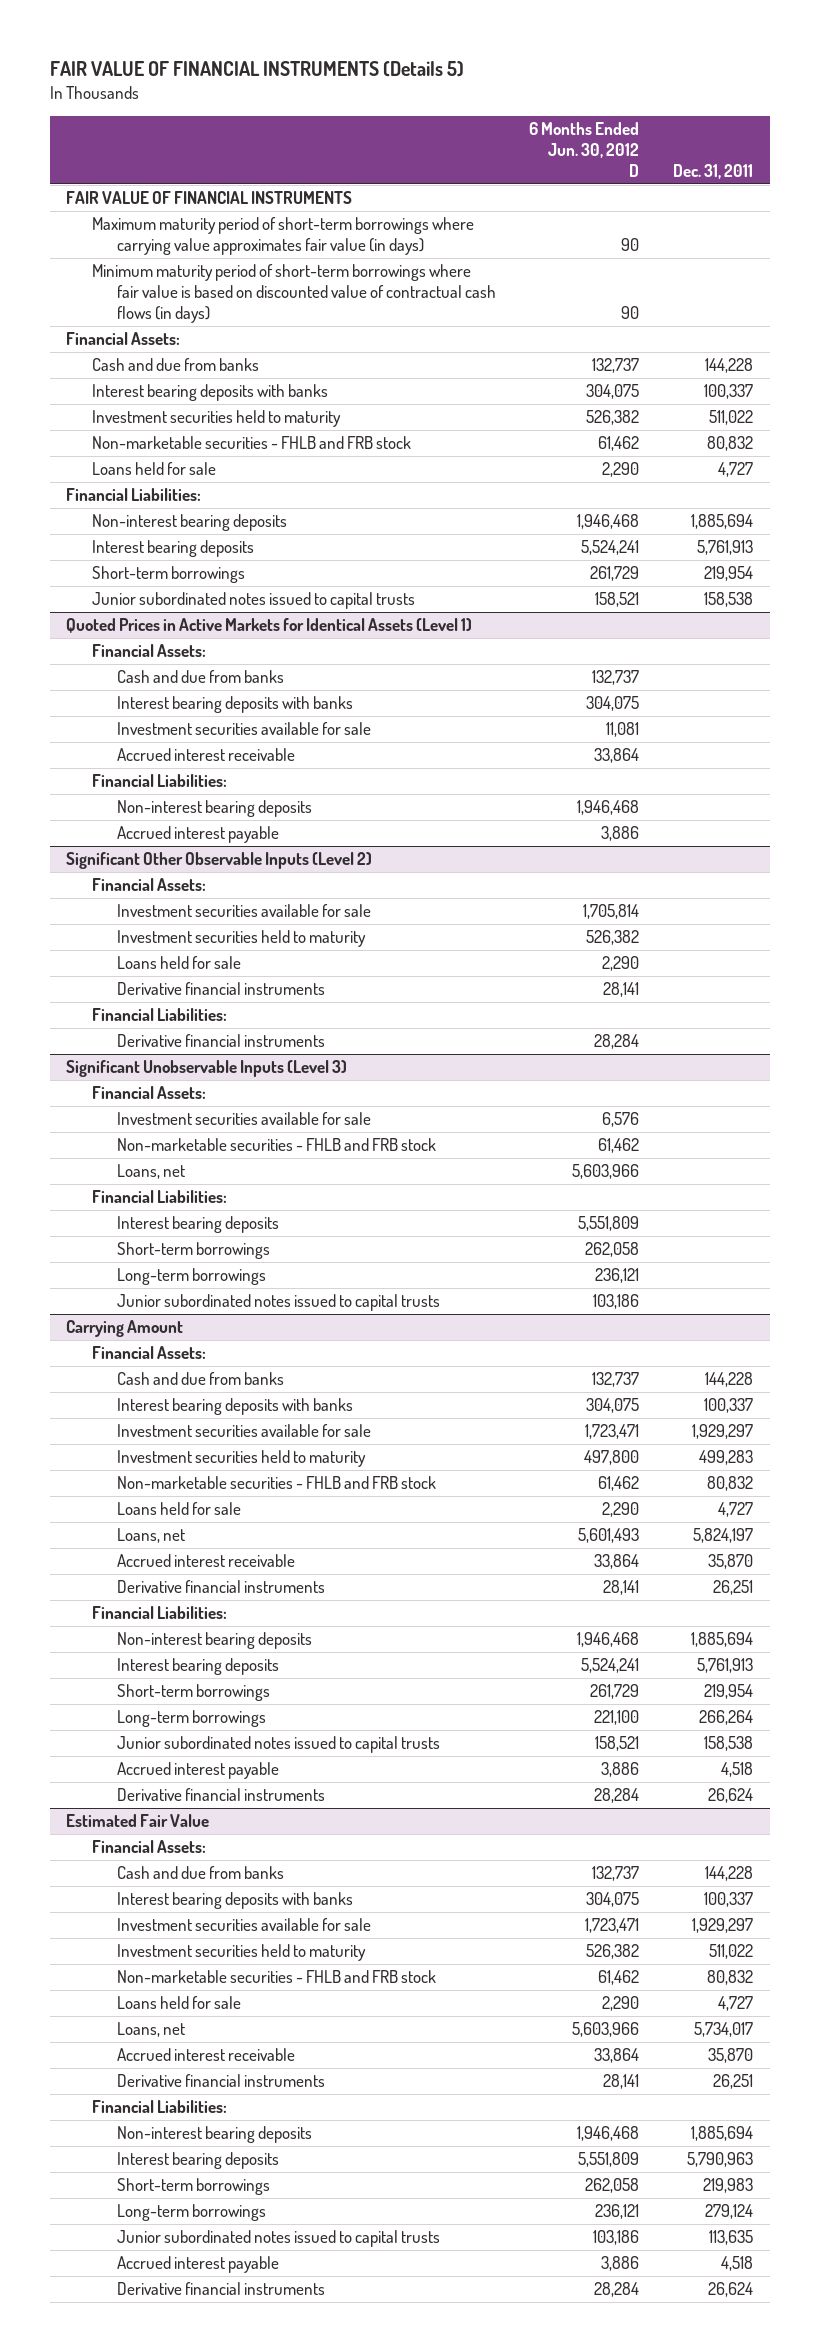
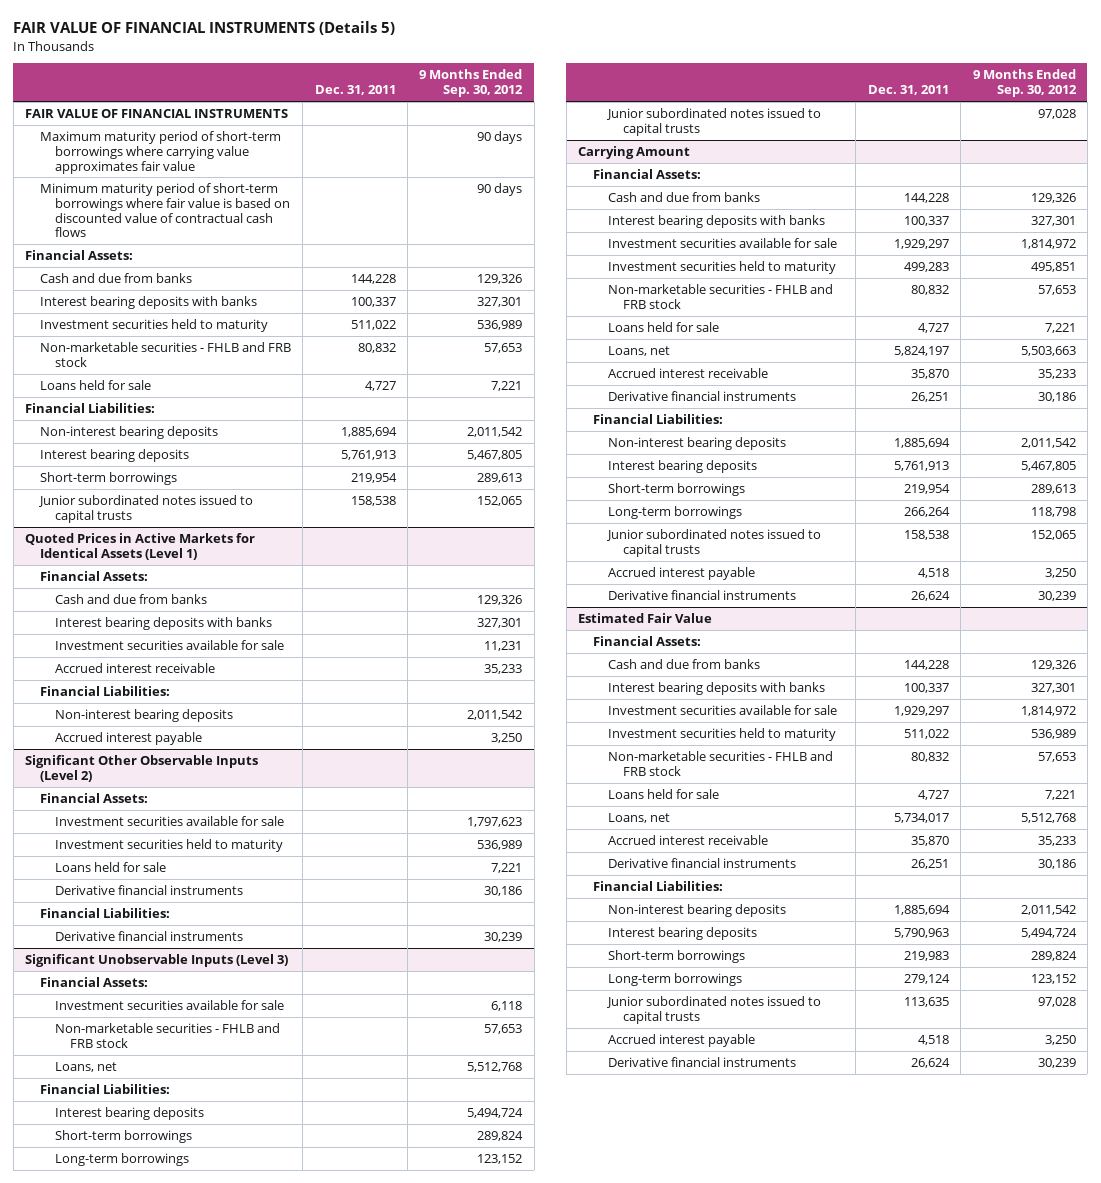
- | 6 Months Ended Jun. 30, 2012 D | Dec. 31, 2011
+ | Dec. 31, 2011 | 9 Months Ended Sep. 30, 2012
- Maximum maturity period of short-term borrowings where carrying value approximates fair value (in days) | 90 |
- Minimum maturity period of short-term borrowings where fair value is based on discounted value of contractual cash flows (in days) | 90 |
+ Maximum maturity period of short-term borrowings where carrying value approximates fair value | | 90 days
+ Minimum maturity period of short-term borrowings where fair value is based on discounted value of contractual cash flows | | 90 days

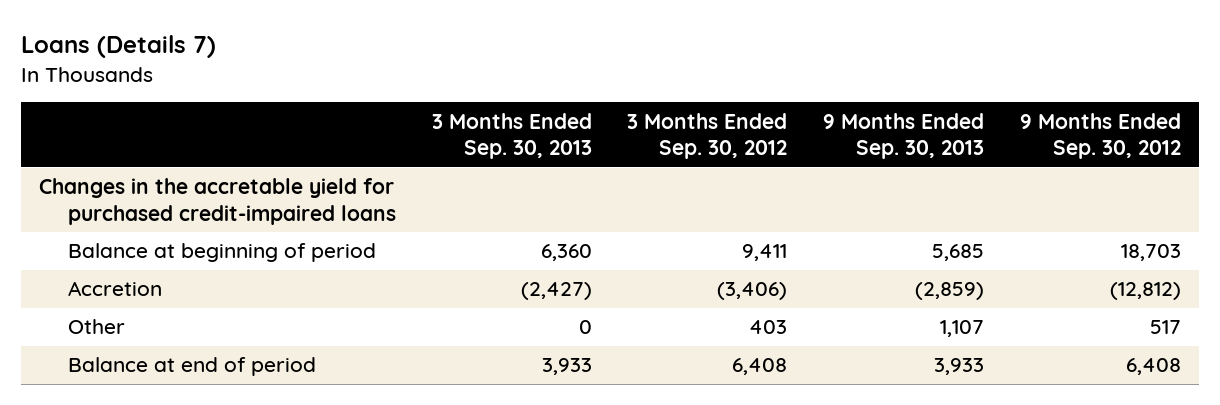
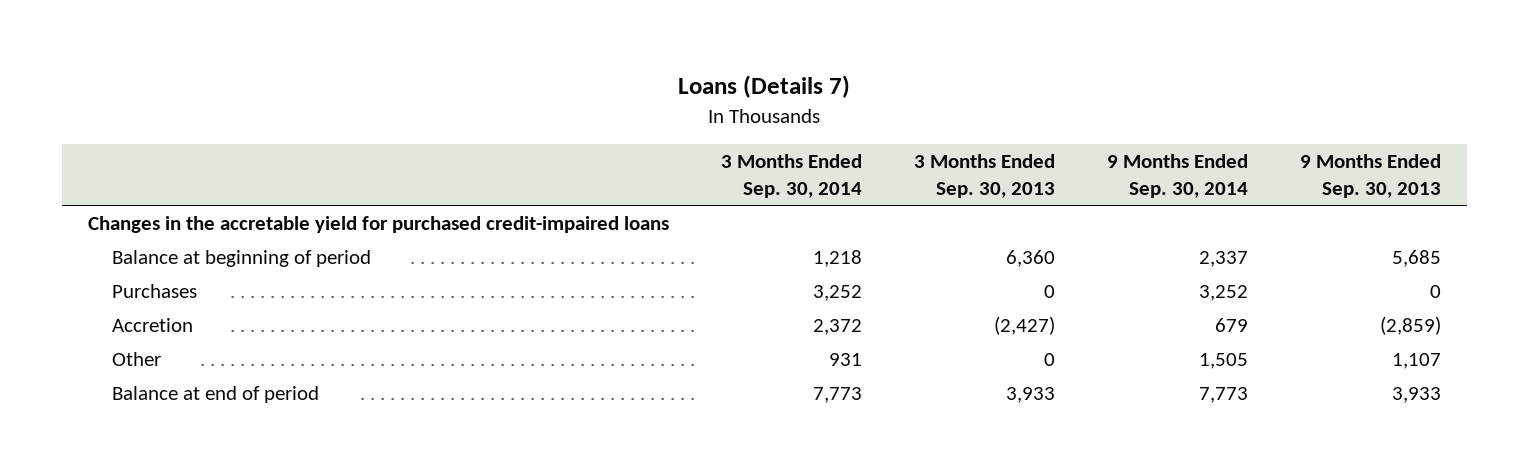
- | 3 Months Ended Sep. 30, 2013 | 3 Months Ended Sep. 30, 2012 | 9 Months Ended Sep. 30, 2013 | 9 Months Ended Sep. 30, 2012
+ | 3 Months Ended Sep. 30, 2014 | 3 Months Ended Sep. 30, 2013 | 9 Months Ended Sep. 30, 2014 | 9 Months Ended Sep. 30, 2013
+ Purchases | 3,252 | 0 | 3,252 | 0

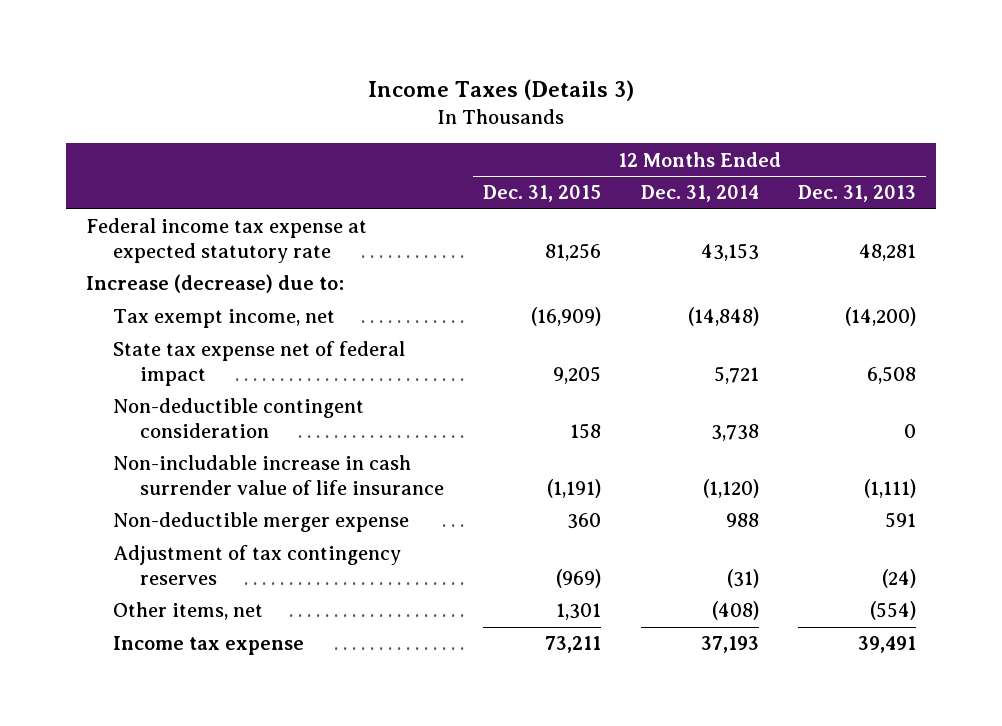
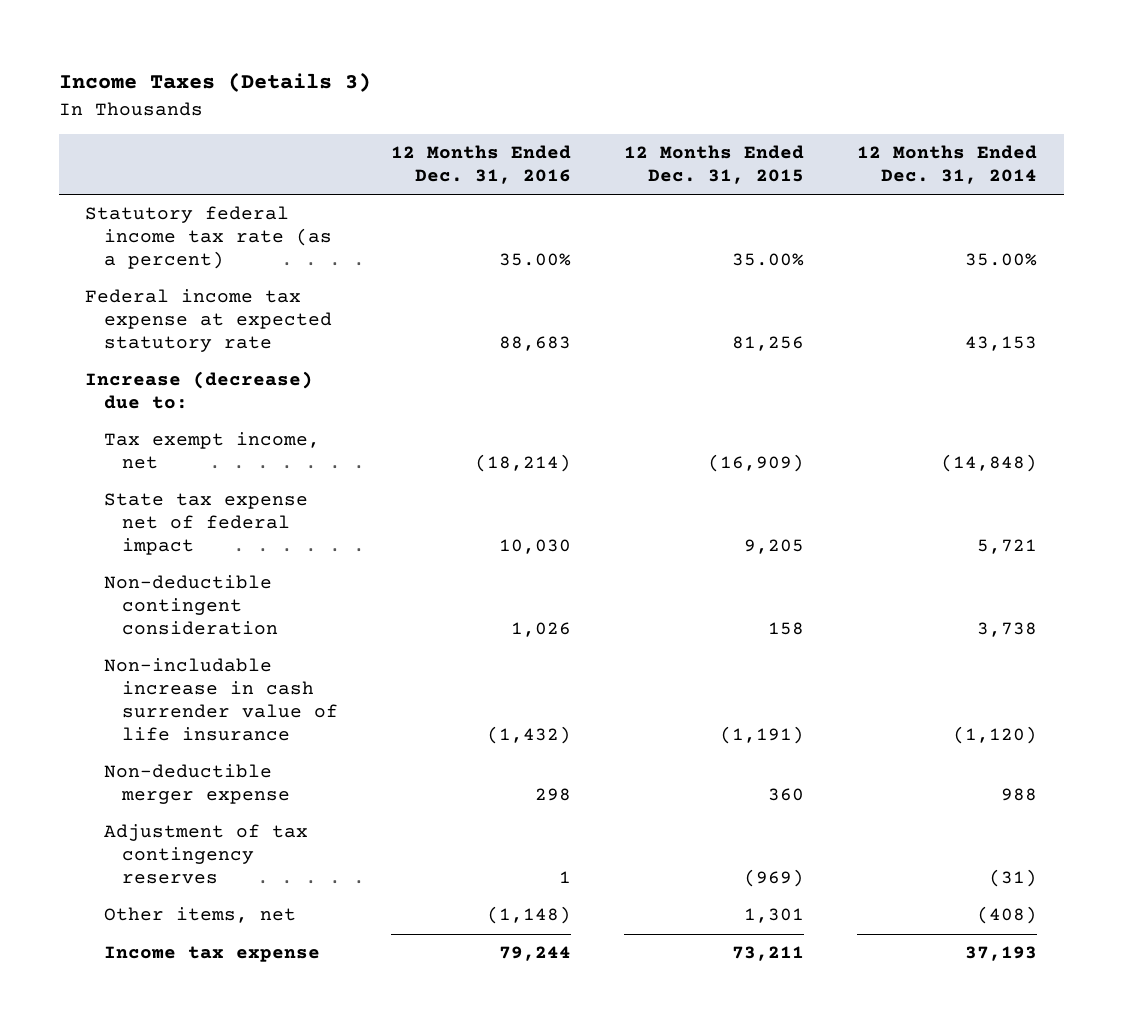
- | 12 Months Ended Dec. 31, 2015 | 12 Months Ended Dec. 31, 2014 | 12 Months Ended Dec. 31, 2013
+ | 12 Months Ended Dec. 31, 2016 | 12 Months Ended Dec. 31, 2015 | 12 Months Ended Dec. 31, 2014
+ Statutory federal income tax rate (as a percent) | 35.00% | 35.00% | 35.00%

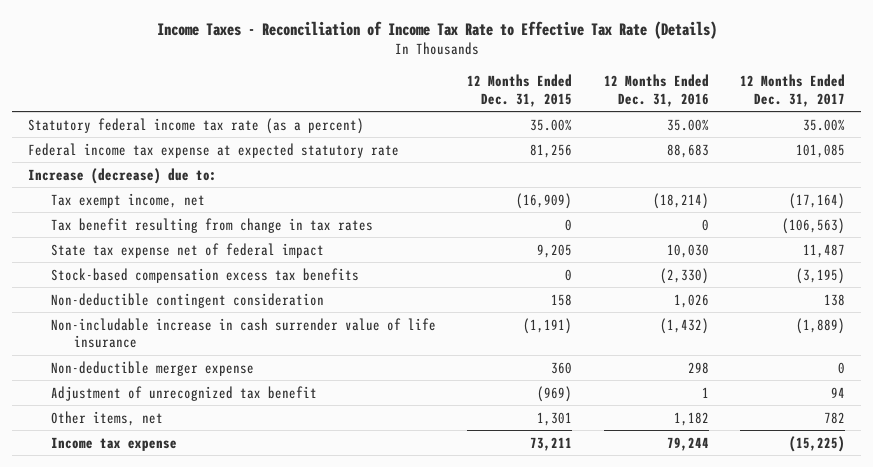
- Income Taxes (Details 3)
+ Income Taxes - Reconciliation of Income Tax Rate to Effective Tax Rate (Details)
- | 12 Months Ended Dec. 31, 2016 | 12 Months Ended Dec. 31, 2015 | 12 Months Ended Dec. 31, 2014
+ | 12 Months Ended Dec. 31, 2015 | 12 Months Ended Dec. 31, 2016 | 12 Months Ended Dec. 31, 2017
+ Tax benefit resulting from change in tax rates | 0 | 0 | (106,563)
+ Stock-based compensation excess tax benefits | 0 | (2,330) | (3,195)
- Adjustment of tax contingency reserves | 1 | (969) | (31)
- Other items, net | (1,148) | 1,301 | (408)
+ Adjustment of unrecognized tax benefit | (969) | 1 | 94
+ Other items, net | 1,301 | 1,182 | 782

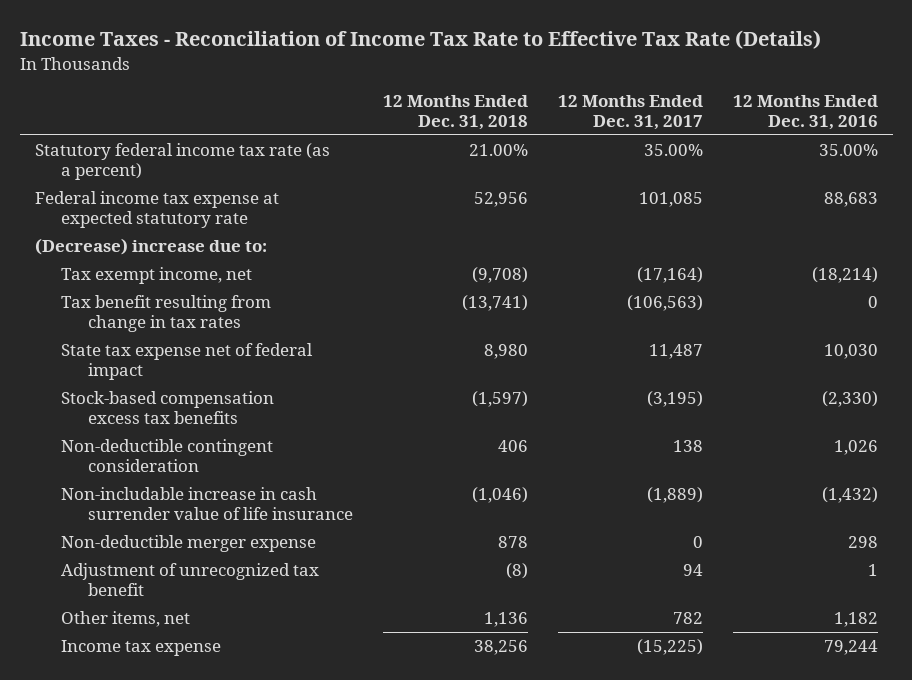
- | 12 Months Ended Dec. 31, 2015 | 12 Months Ended Dec. 31, 2016 | 12 Months Ended Dec. 31, 2017
+ | 12 Months Ended Dec. 31, 2018 | 12 Months Ended Dec. 31, 2017 | 12 Months Ended Dec. 31, 2016
- Increase (decrease) due to:
+ (Decrease) increase due to:

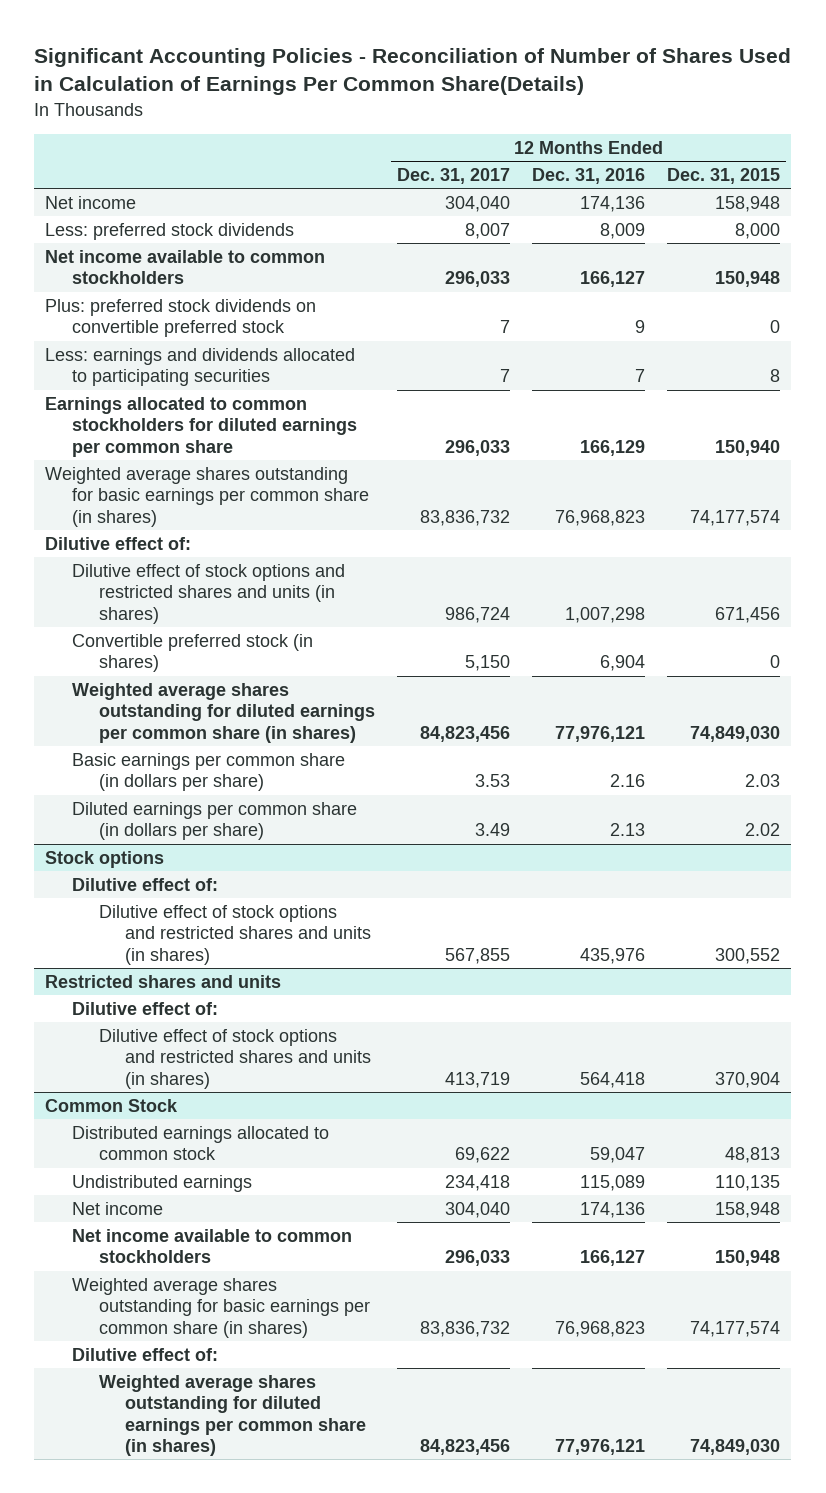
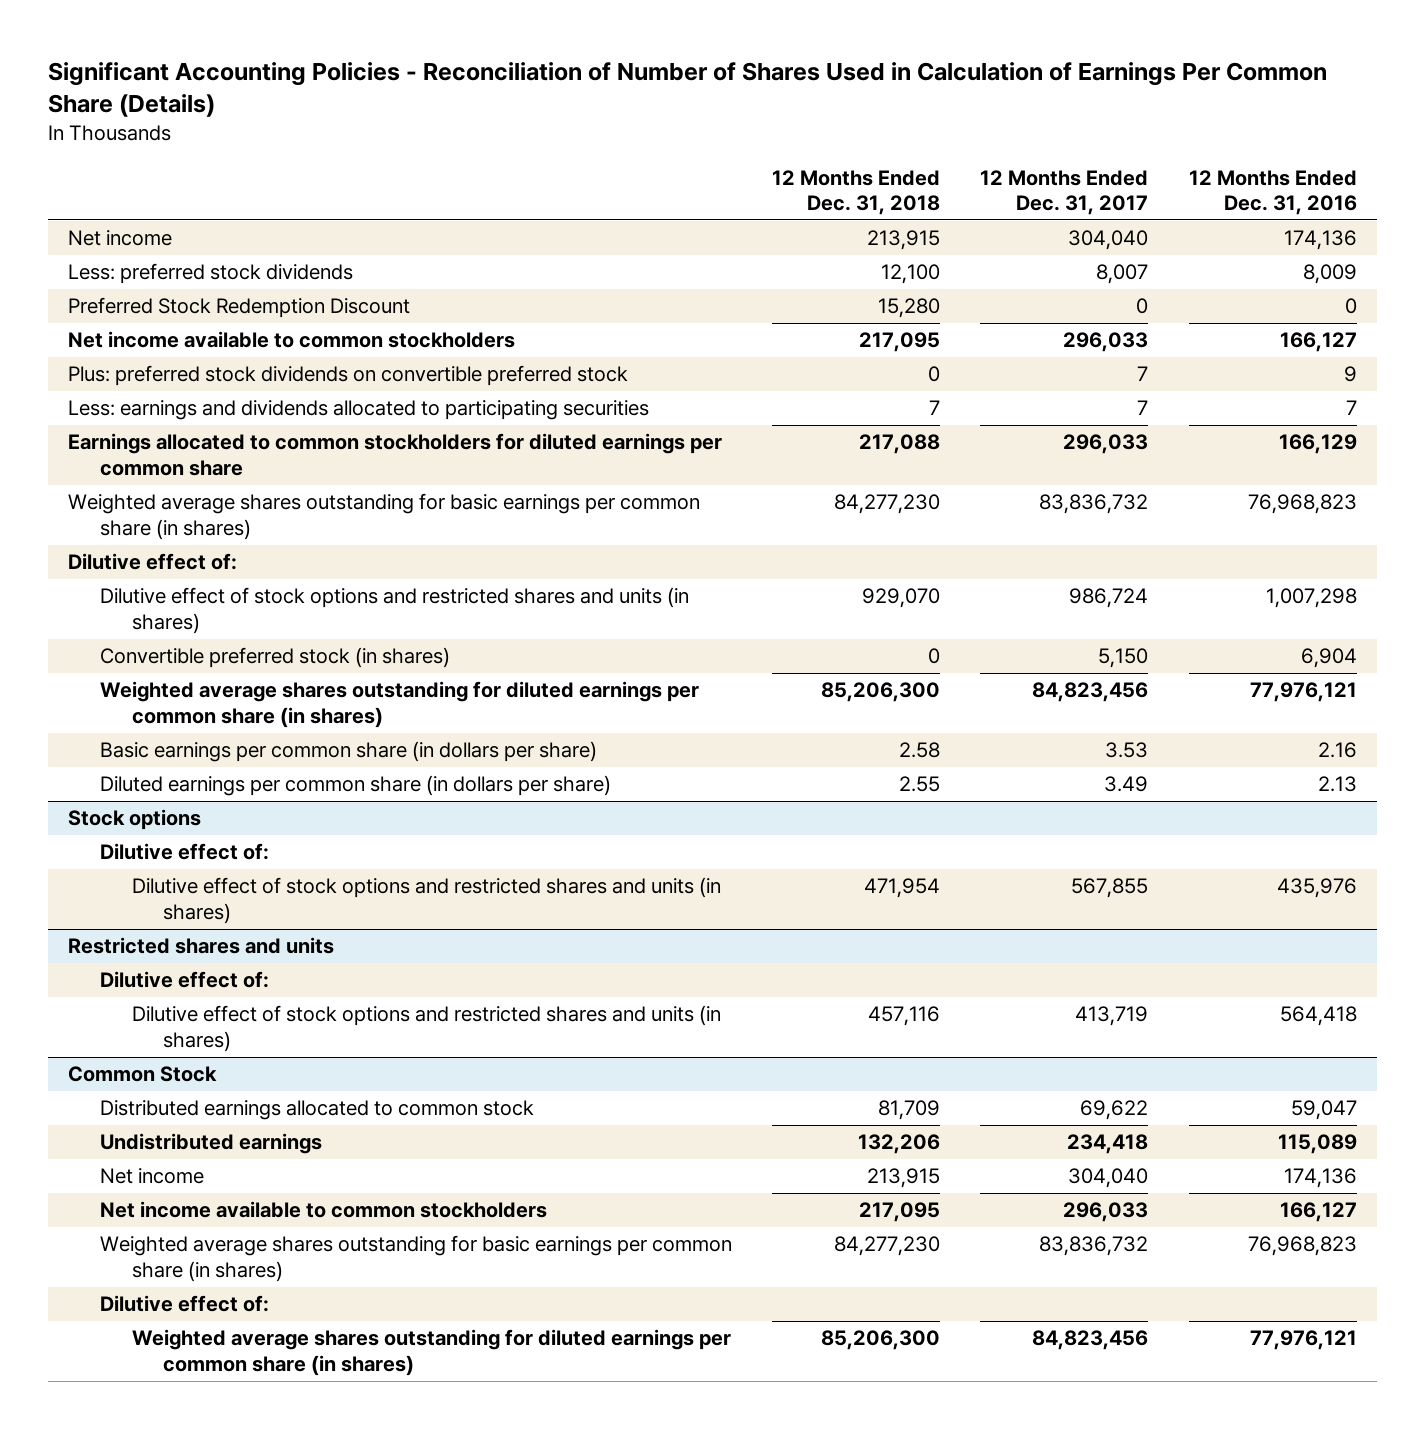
- Significant Accounting Policies - Reconciliation of Number of Shares Used in Calculation of Earnings Per Common Share(Details)
+ Significant Accounting Policies - Reconciliation of Number of Shares Used in Calculation of Earnings Per Common Share (Details)
- | 12 Months Ended Dec. 31, 2017 | 12 Months Ended Dec. 31, 2016 | 12 Months Ended Dec. 31, 2015
+ | 12 Months Ended Dec. 31, 2018 | 12 Months Ended Dec. 31, 2017 | 12 Months Ended Dec. 31, 2016
+ Preferred Stock Redemption Discount | 15,280 | 0 | 0

